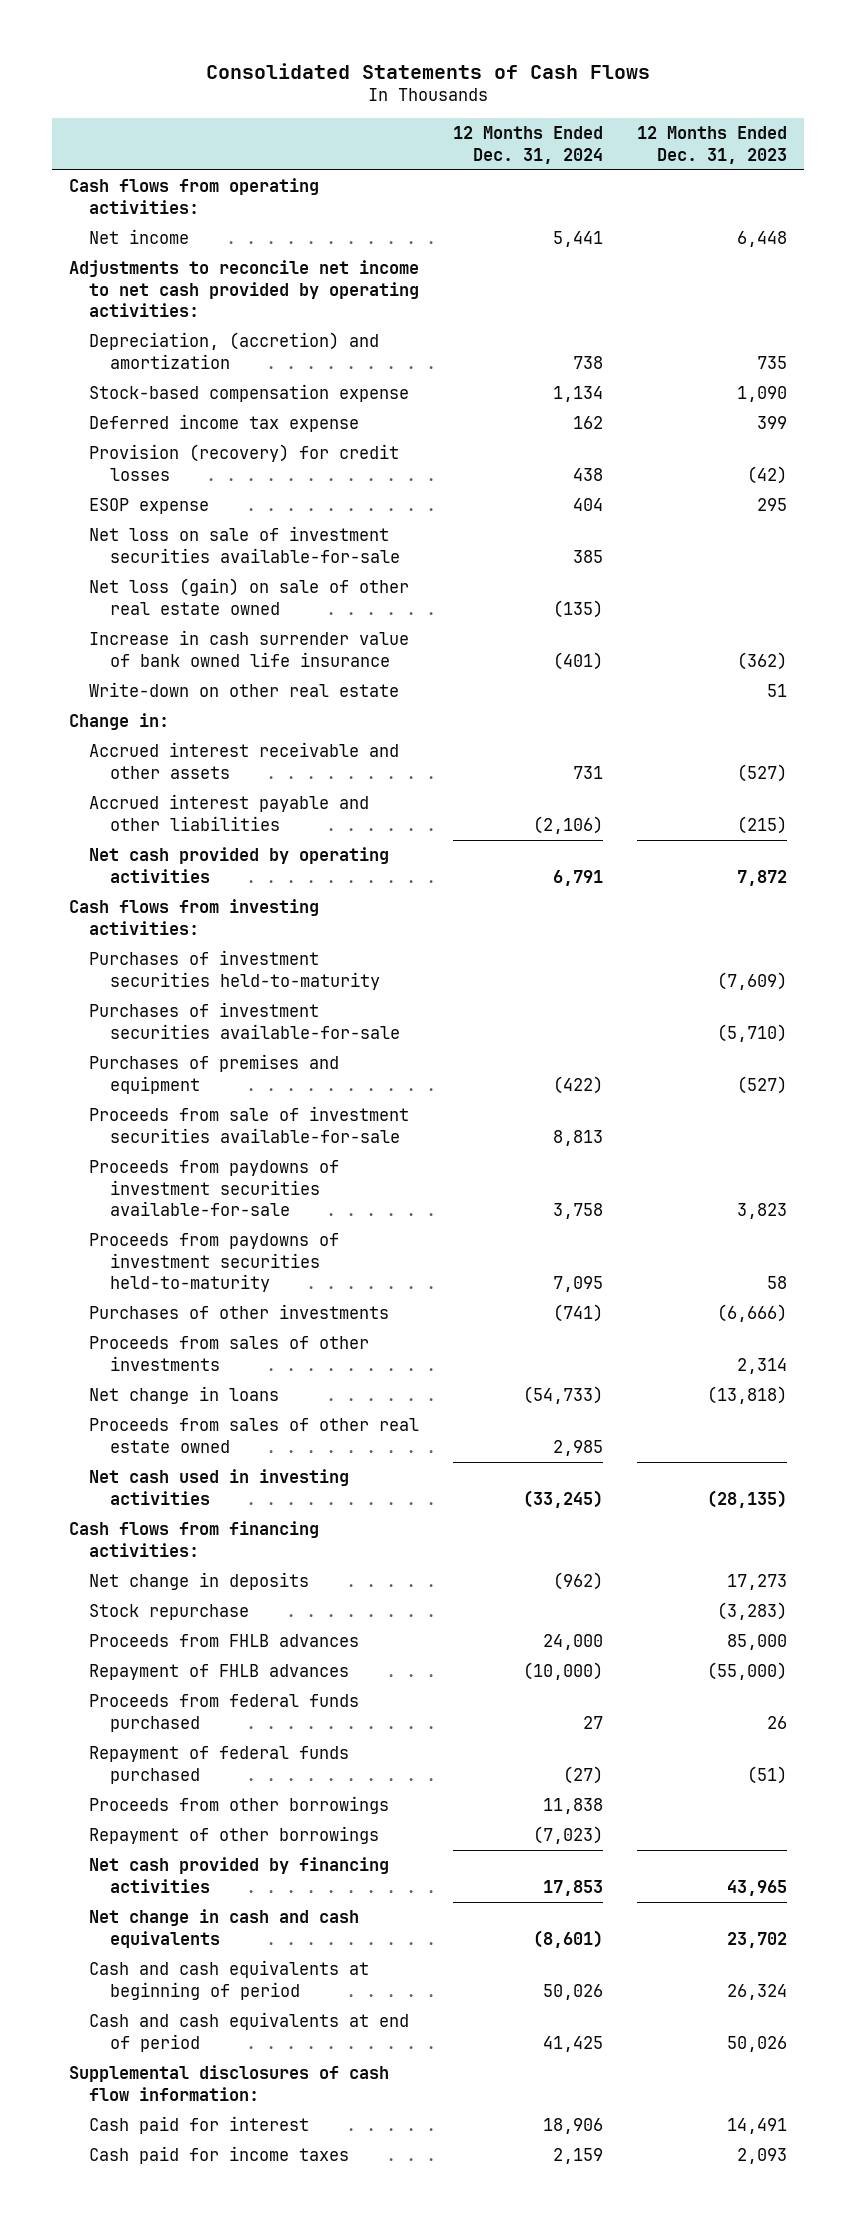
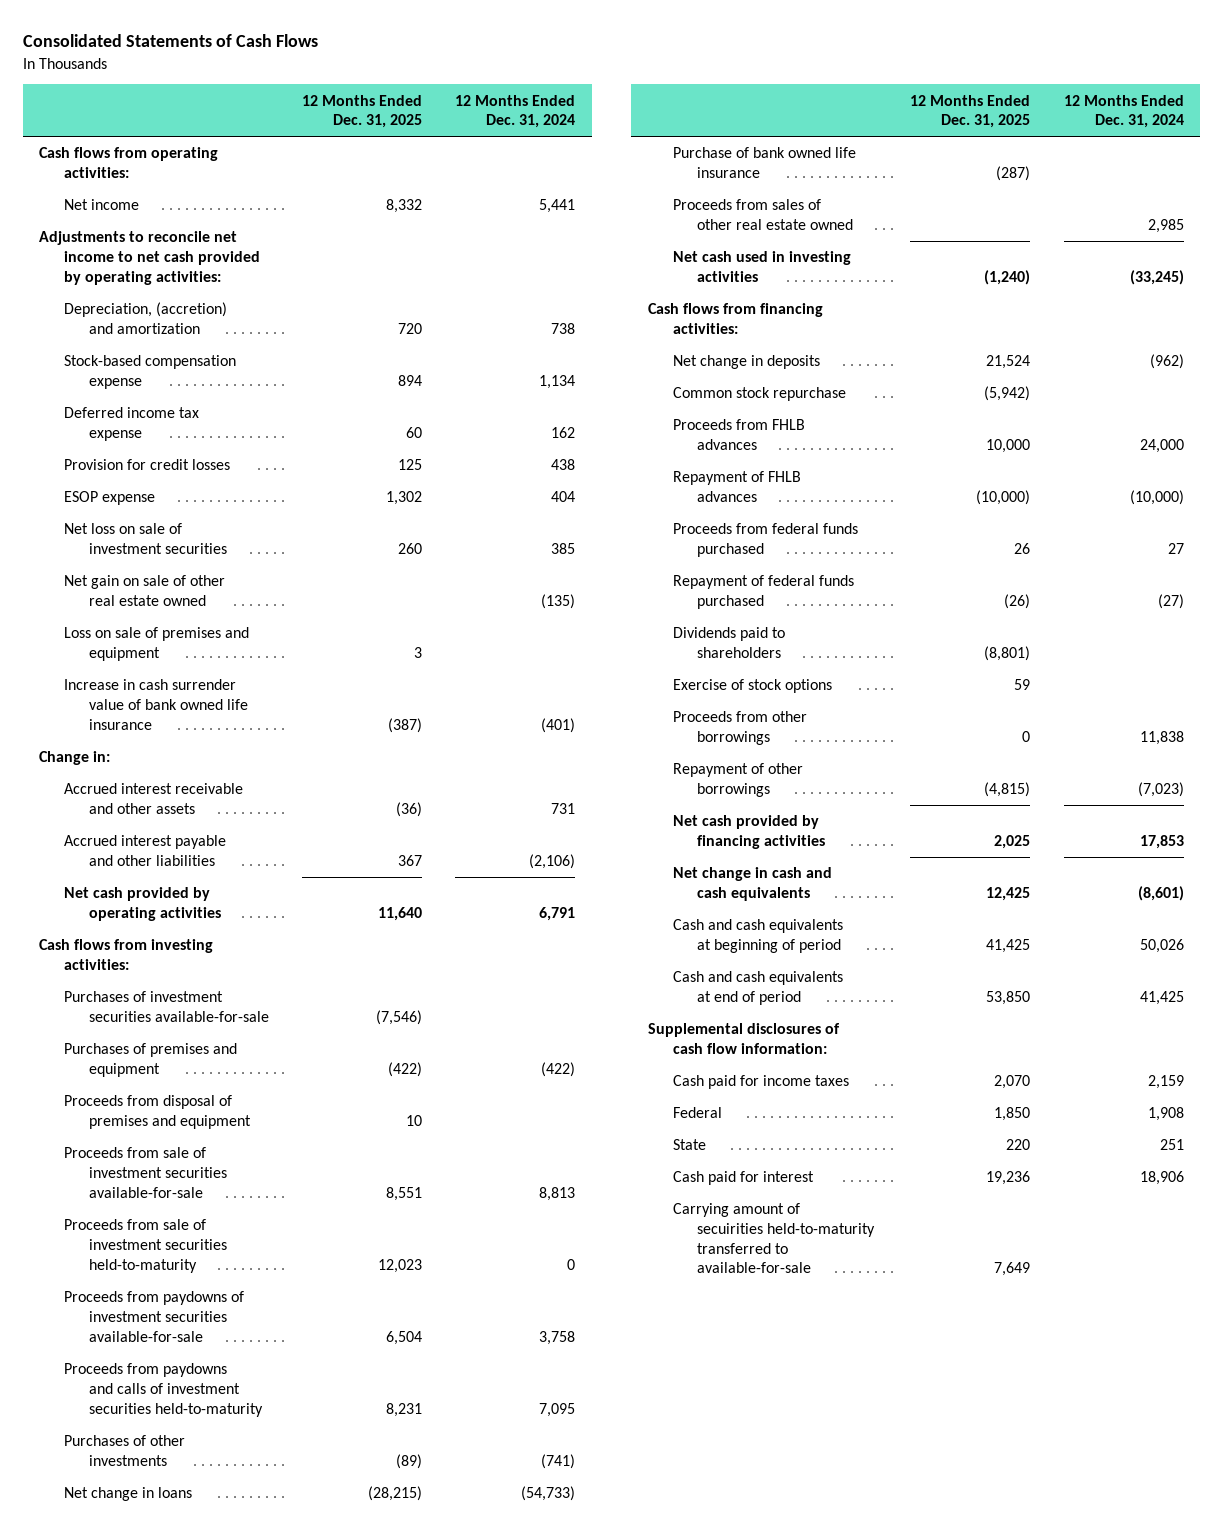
- | 12 Months Ended Dec. 31, 2024 | 12 Months Ended Dec. 31, 2023
+ | 12 Months Ended Dec. 31, 2025 | 12 Months Ended Dec. 31, 2024
- Provision (recovery) for credit losses | 438 | (42)
+ Provision for credit losses | 125 | 438
- Net loss on sale of investment securities available-for-sale | 385 |
- Net loss (gain) on sale of other real estate owned | (135) |
+ Net loss on sale of investment securities | 260 | 385
+ Net gain on sale of other real estate owned | | (135)
+ Loss on sale of premises and equipment | 3 |
- Write-down on other real estate | | 51
- Purchases of investment securities held-to-maturity | | (7,609)
+ Proceeds from disposal of premises and equipment | 10 |
+ Proceeds from sale of investment securities held-to-maturity | 12,023 | 0
- Proceeds from paydowns of investment securities held-to-maturity | 7,095 | 58
+ Proceeds from paydowns and calls of investment securities held-to-maturity | 8,231 | 7,095
- Proceeds from sales of other investments | | 2,314
+ Purchase of bank owned life insurance | (287) |
- Stock repurchase | | (3,283)
+ Common stock repurchase | (5,942) |
+ Dividends paid to shareholders | (8,801) |
+ Exercise of stock options | 59 |
+ Federal | 1,850 | 1,908
+ State | 220 | 251
moved down: Cash paid for interest | 19,236 | 18,906
+ Carrying amount of secuirities held-to-maturity transferred to available-for-sale | 7,649 |

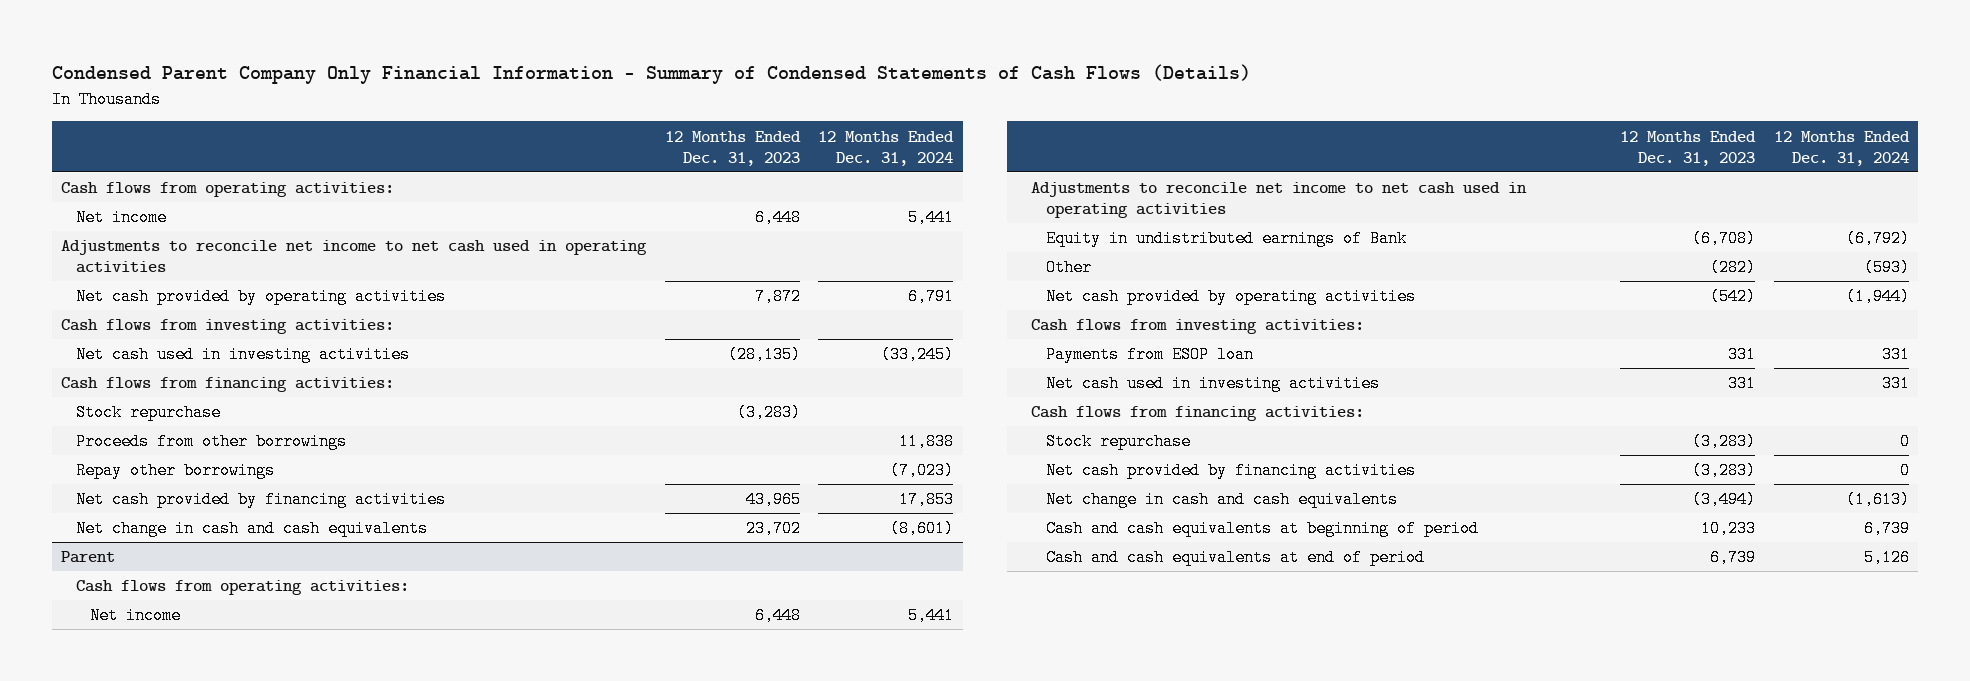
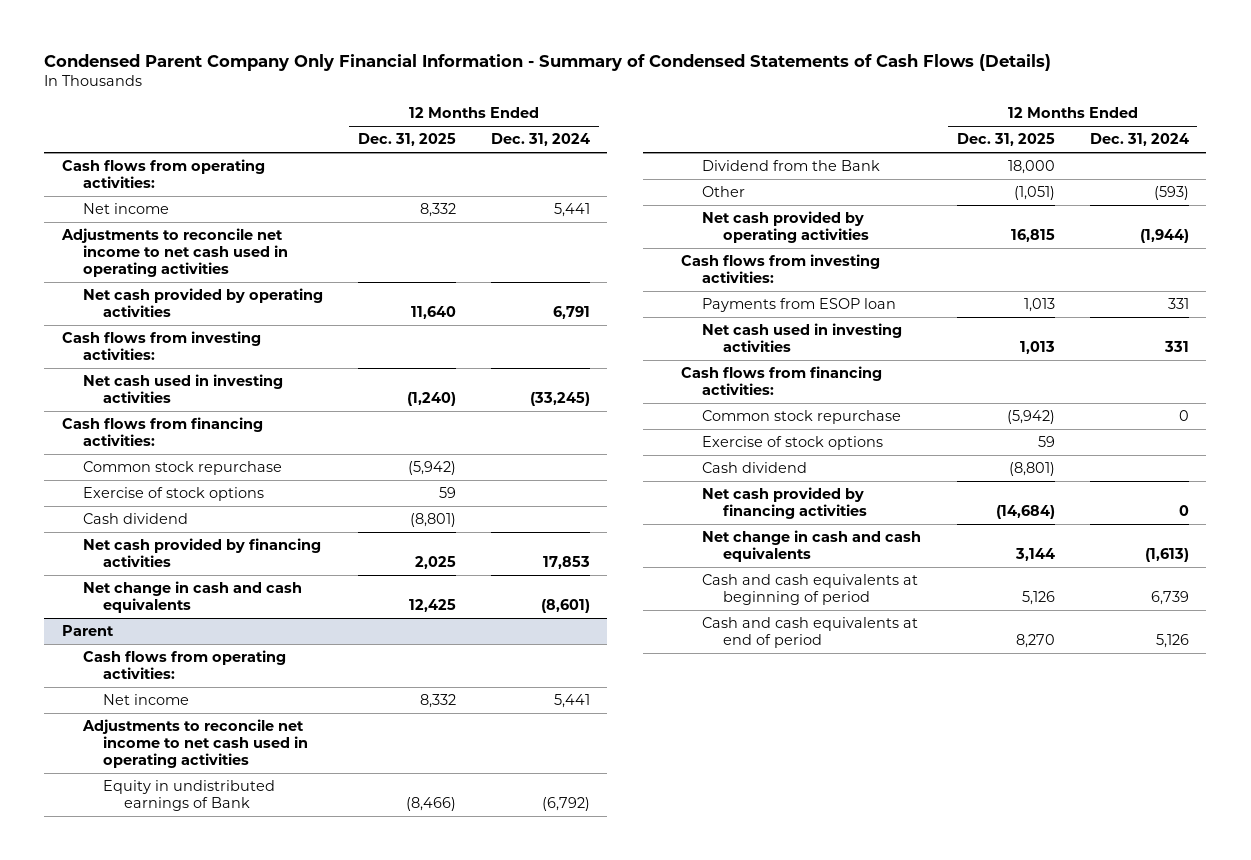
- | 12 Months Ended Dec. 31, 2023 | 12 Months Ended Dec. 31, 2024
+ | 12 Months Ended Dec. 31, 2025 | 12 Months Ended Dec. 31, 2024
- Stock repurchase | (3,283) |
- Proceeds from other borrowings | | 11,838
- Repay other borrowings | | (7,023)
+ Common stock repurchase | (5,942) |
+ Exercise of stock options | 59 |
+ Cash dividend | (8,801) |
@ Parent
+ Dividend from the Bank | 18,000 |
- Stock repurchase | (3,283) | 0
+ Common stock repurchase | (5,942) | 0
+ Exercise of stock options | 59 |
+ Cash dividend | (8,801) |

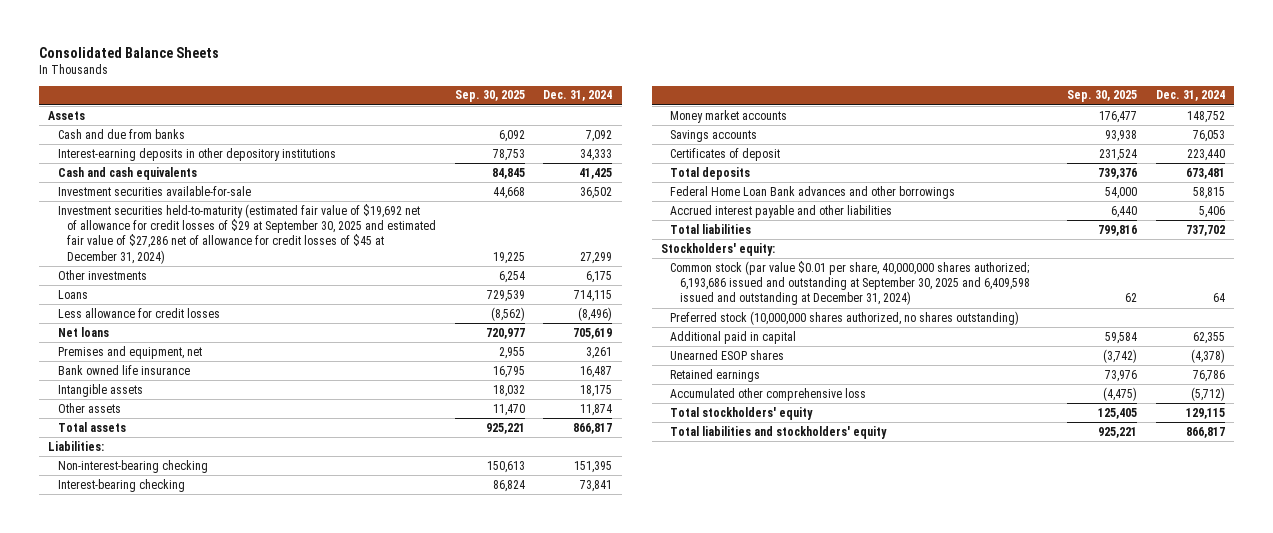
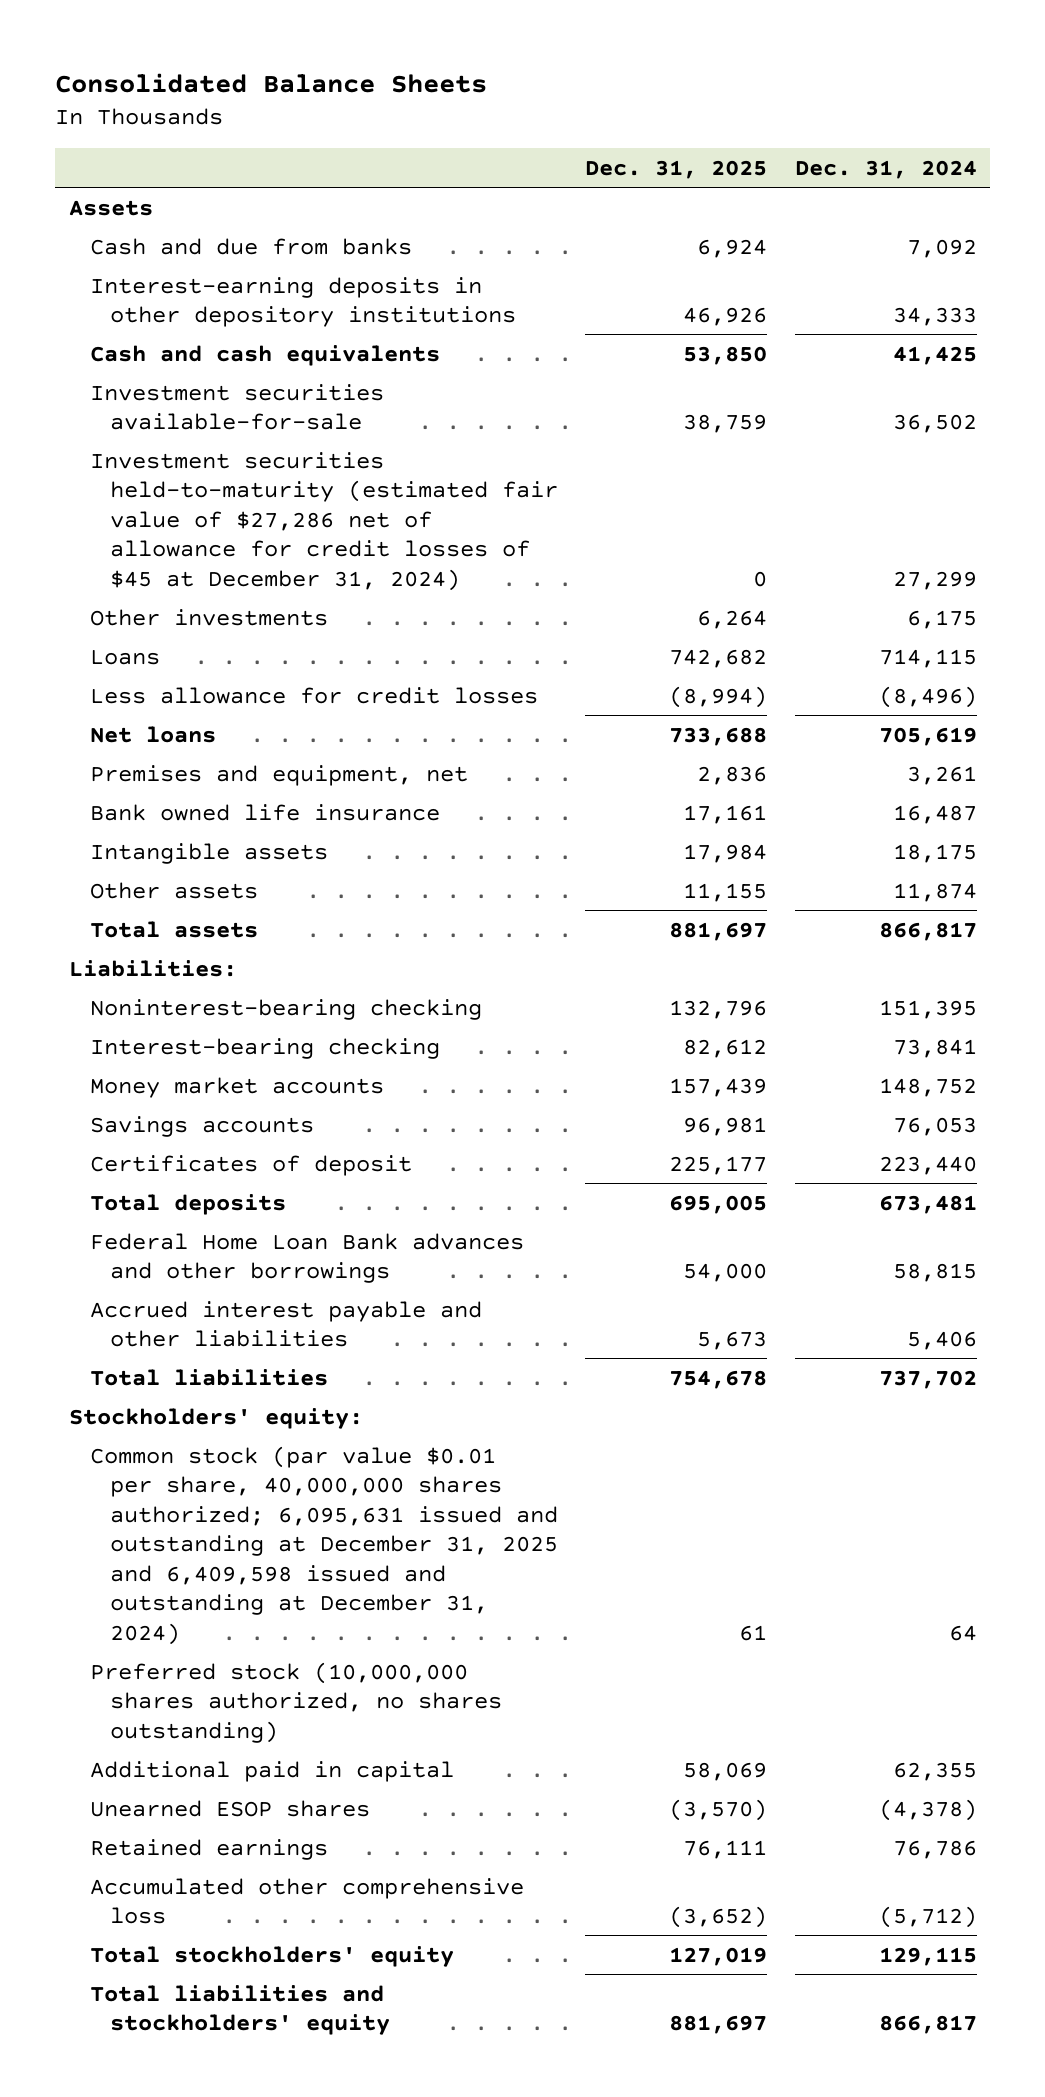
- | Sep. 30, 2025 | Dec. 31, 2024
+ | Dec. 31, 2025 | Dec. 31, 2024
- Investment securities held-to-maturity (estimated fair value of $19,692 net of allowance for credit losses of $29 at September 30, 2025 and estimated fair value of $27,286 net of allowance for credit losses of $45 at December 31, 2024) | 19,225 | 27,299
+ Investment securities held-to-maturity (estimated fair value of $27,286 net of allowance for credit losses of $45 at December 31, 2024) | 0 | 27,299
- Non-interest-bearing checking | 150,613 | 151,395
+ Noninterest-bearing checking | 132,796 | 151,395
- Common stock (par value $0.01 per share, 40,000,000 shares authorized; 6,193,686 issued and outstanding at September 30, 2025 and 6,409,598 issued and outstanding at December 31, 2024) | 62 | 64
+ Common stock (par value $0.01 per share, 40,000,000 shares authorized; 6,095,631 issued and outstanding at December 31, 2025 and 6,409,598 issued and outstanding at December 31, 2024) | 61 | 64

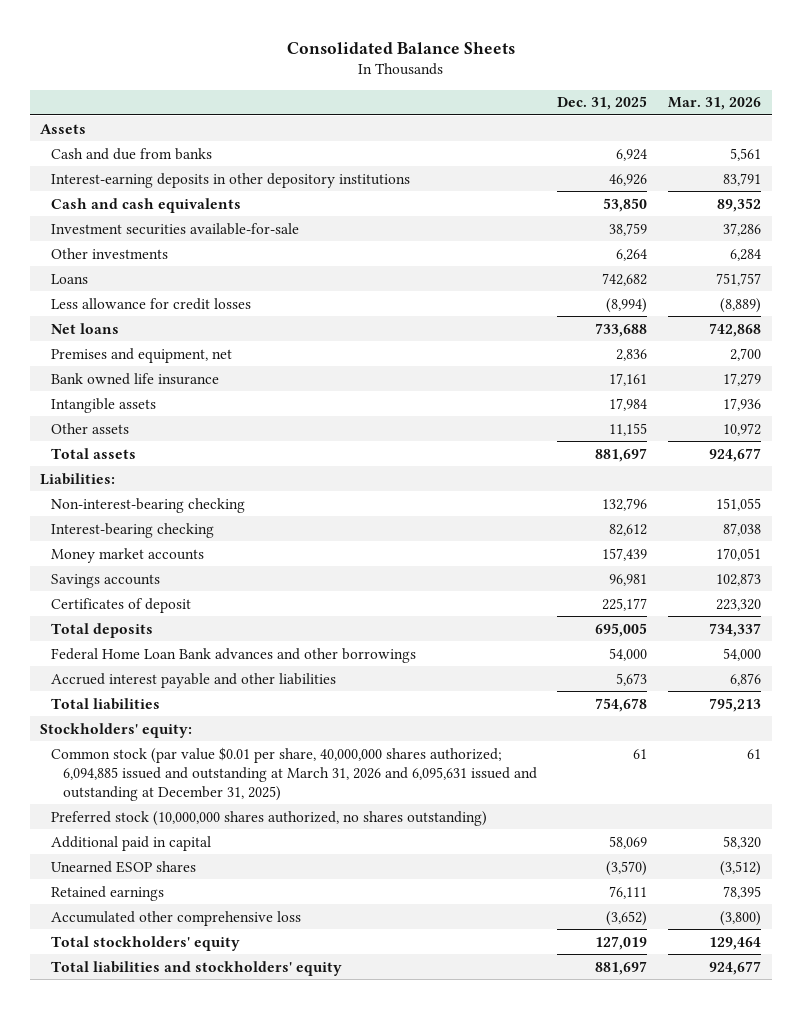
- | Dec. 31, 2025 | Dec. 31, 2024
+ | Dec. 31, 2025 | Mar. 31, 2026
- Investment securities held-to-maturity (estimated fair value of $27,286 net of allowance for credit losses of $45 at December 31, 2024) | 0 | 27,299
- Noninterest-bearing checking | 132,796 | 151,395
+ Non-interest-bearing checking | 132,796 | 151,055
- Common stock (par value $0.01 per share, 40,000,000 shares authorized; 6,095,631 issued and outstanding at December 31, 2025 and 6,409,598 issued and outstanding at December 31, 2024) | 61 | 64
+ Common stock (par value $0.01 per share, 40,000,000 shares authorized; 6,094,885 issued and outstanding at March 31, 2026 and 6,095,631 issued and outstanding at December 31, 2025) | 61 | 61

